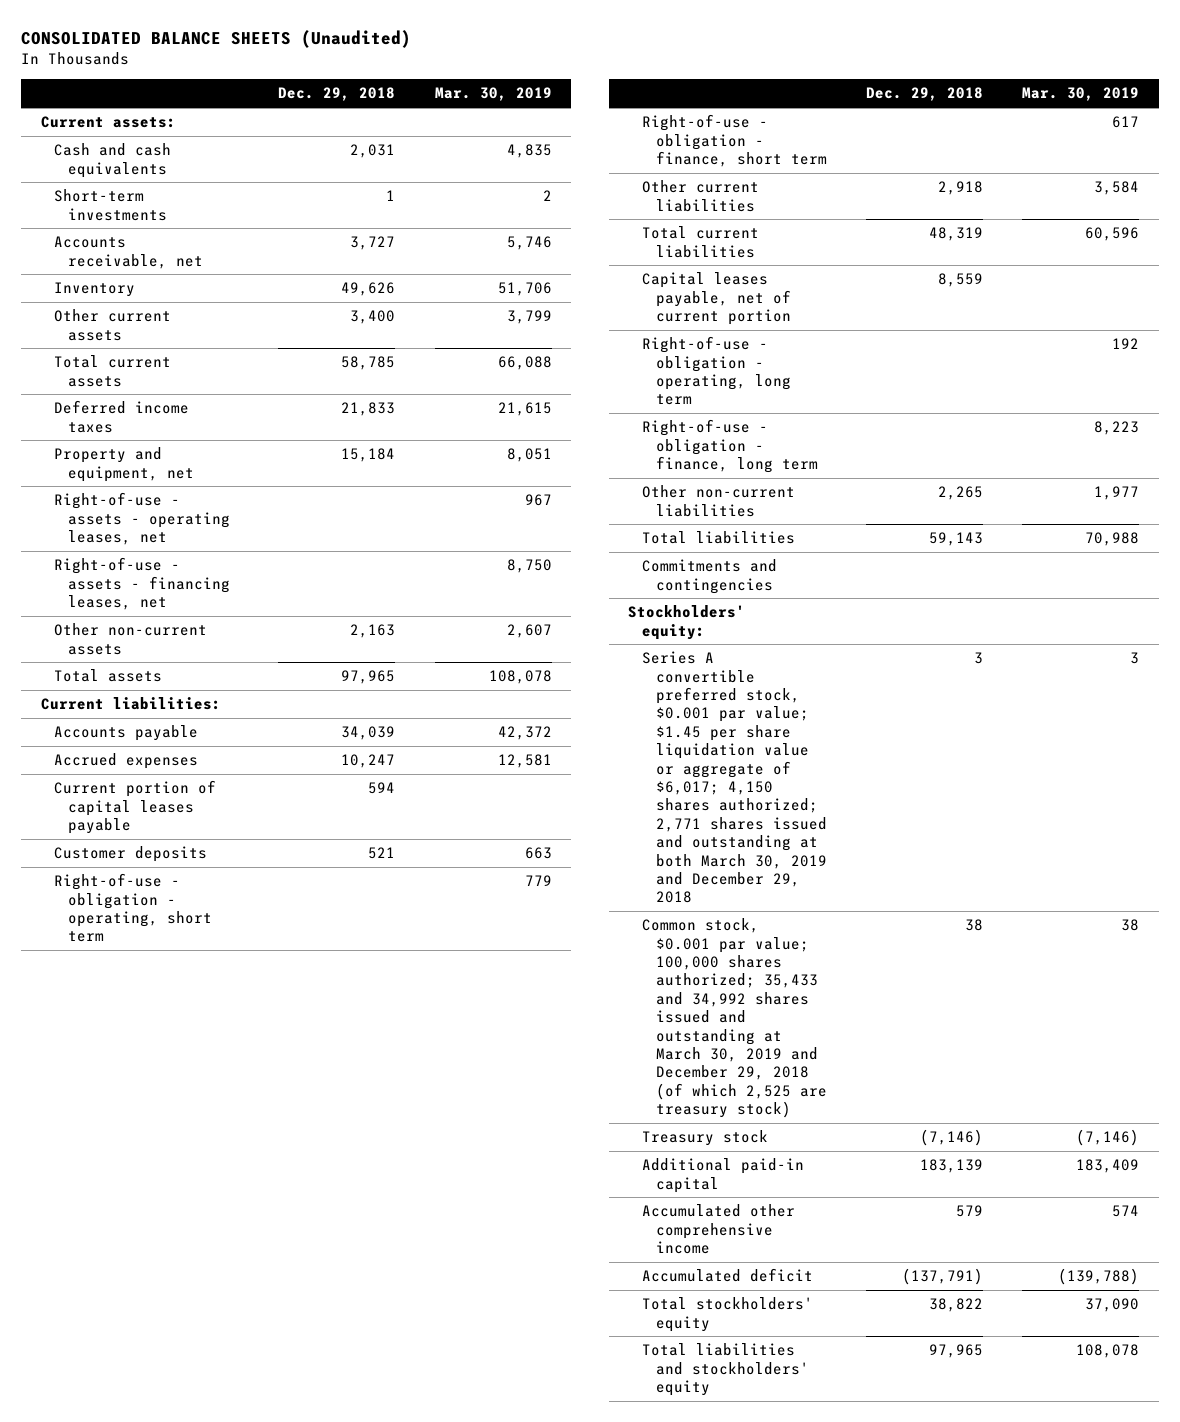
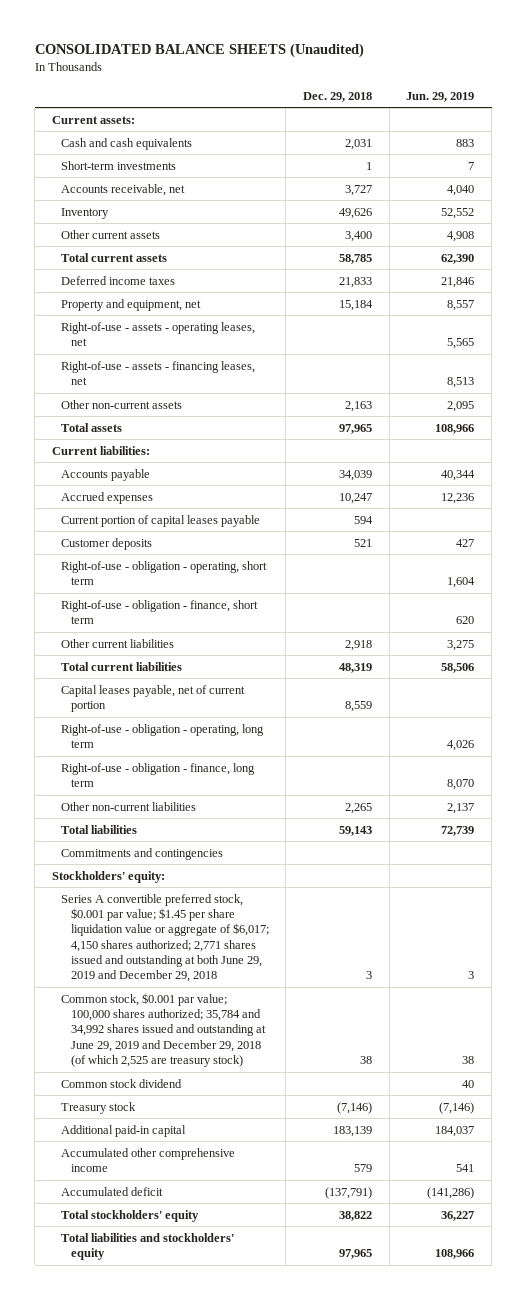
- | Dec. 29, 2018 | Mar. 30, 2019
+ | Dec. 29, 2018 | Jun. 29, 2019
- Series A convertible preferred stock, $0.001 par value; $1.45 per share liquidation value or aggregate of $6,017; 4,150 shares authorized; 2,771 shares issued and outstanding at both March 30, 2019 and December 29, 2018 | 3 | 3
- Common stock, $0.001 par value; 100,000 shares authorized; 35,433 and 34,992 shares issued and outstanding at March 30, 2019 and December 29, 2018 (of which 2,525 are treasury stock) | 38 | 38
+ Series A convertible preferred stock, $0.001 par value; $1.45 per share liquidation value or aggregate of $6,017; 4,150 shares authorized; 2,771 shares issued and outstanding at both June 29, 2019 and December 29, 2018 | 3 | 3
+ Common stock, $0.001 par value; 100,000 shares authorized; 35,784 and 34,992 shares issued and outstanding at June 29, 2019 and December 29, 2018 (of which 2,525 are treasury stock) | 38 | 38
+ Common stock dividend | | 40

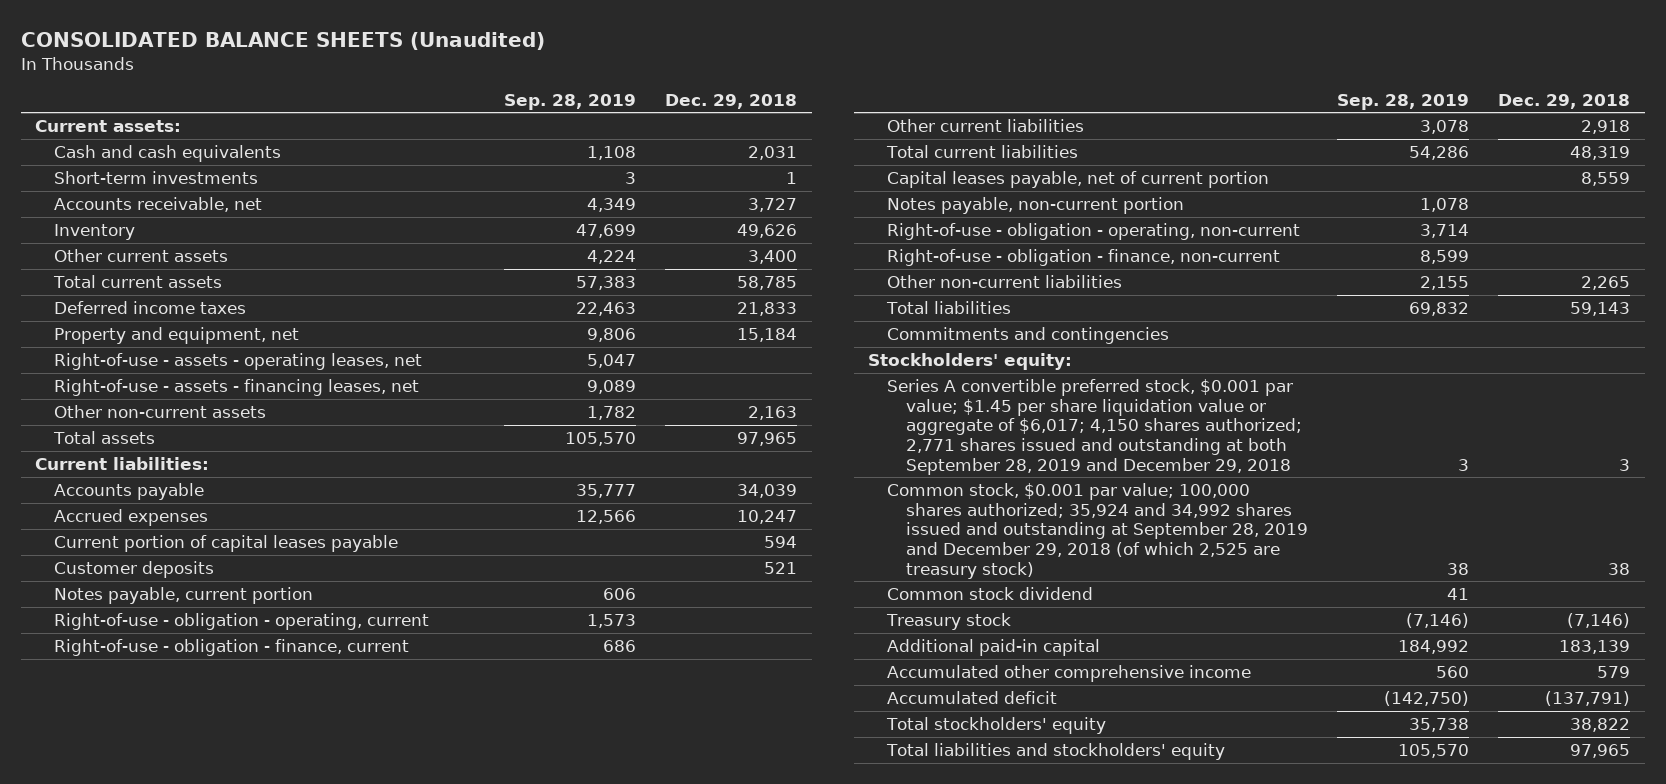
- | Dec. 29, 2018 | Jun. 29, 2019
+ | Sep. 28, 2019 | Dec. 29, 2018
- Right-of-use - obligation - operating, short term | | 1,604
- Right-of-use - obligation - finance, short term | | 620
+ Notes payable, current portion | 606 |
+ Right-of-use - obligation - operating, current | 1,573 |
+ Right-of-use - obligation - finance, current | 686 |
- Right-of-use - obligation - operating, long term | | 4,026
- Right-of-use - obligation - finance, long term | | 8,070
+ Notes payable, non-current portion | 1,078 |
+ Right-of-use - obligation - operating, non-current | 3,714 |
+ Right-of-use - obligation - finance, non-current | 8,599 |
- Series A convertible preferred stock, $0.001 par value; $1.45 per share liquidation value or aggregate of $6,017; 4,150 shares authorized; 2,771 shares issued and outstanding at both June 29, 2019 and December 29, 2018 | 3 | 3
- Common stock, $0.001 par value; 100,000 shares authorized; 35,784 and 34,992 shares issued and outstanding at June 29, 2019 and December 29, 2018 (of which 2,525 are treasury stock) | 38 | 38
+ Series A convertible preferred stock, $0.001 par value; $1.45 per share liquidation value or aggregate of $6,017; 4,150 shares authorized; 2,771 shares issued and outstanding at both September 28, 2019 and December 29, 2018 | 3 | 3
+ Common stock, $0.001 par value; 100,000 shares authorized; 35,924 and 34,992 shares issued and outstanding at September 28, 2019 and December 29, 2018 (of which 2,525 are treasury stock) | 38 | 38

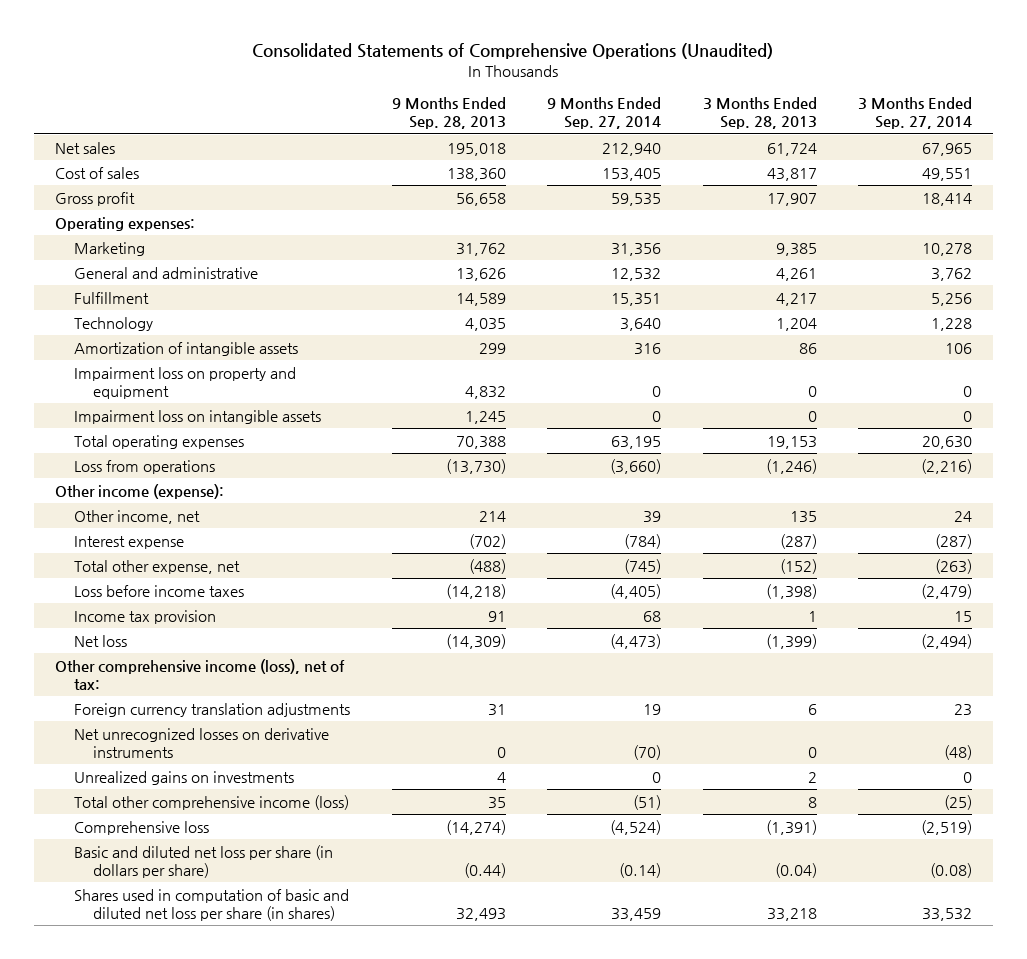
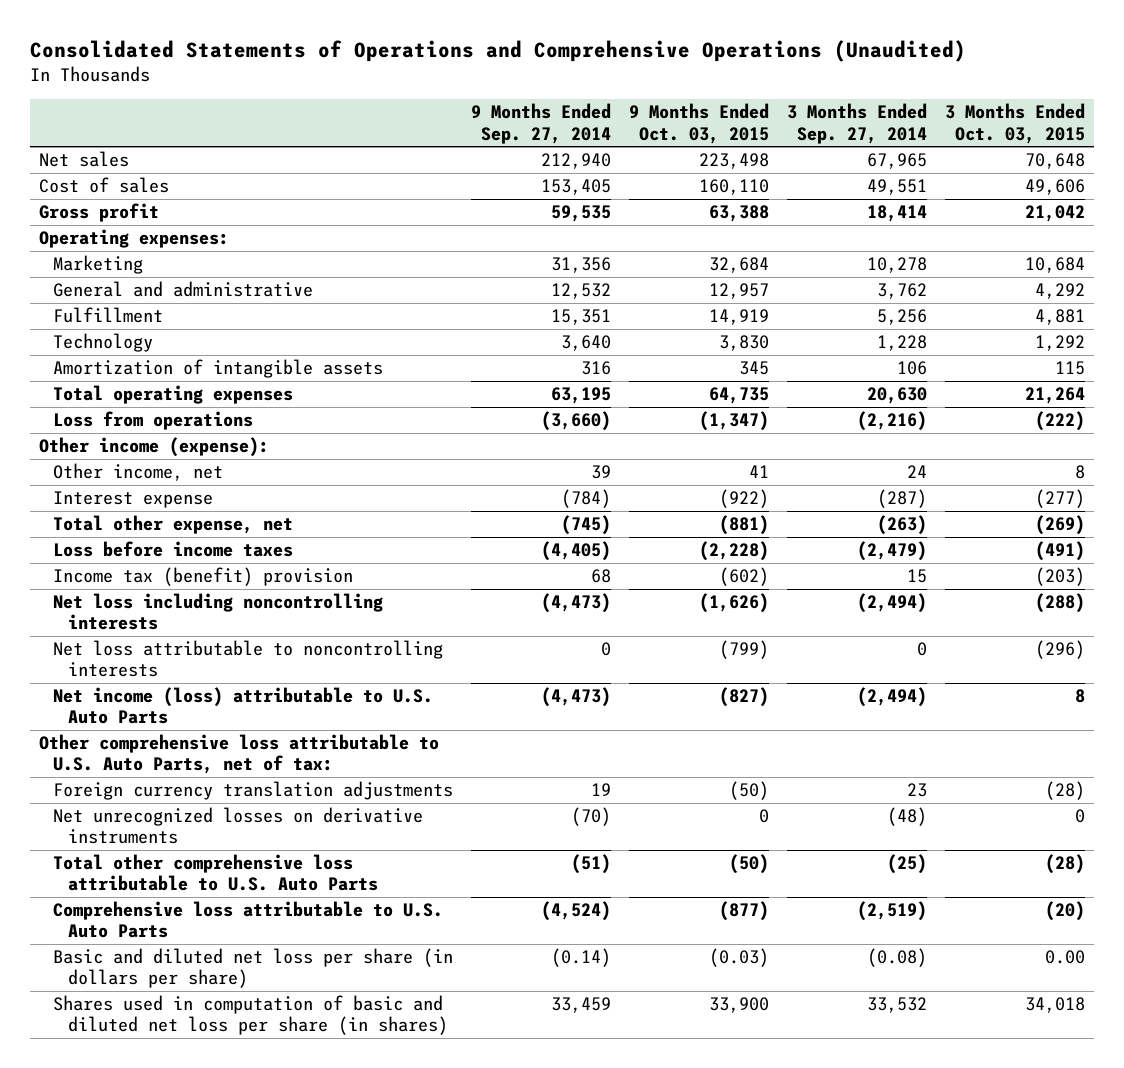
- Consolidated Statements of Comprehensive Operations (Unaudited)
+ Consolidated Statements of Operations and Comprehensive Operations (Unaudited)
- | 9 Months Ended Sep. 28, 2013 | 9 Months Ended Sep. 27, 2014 | 3 Months Ended Sep. 28, 2013 | 3 Months Ended Sep. 27, 2014
+ | 9 Months Ended Sep. 27, 2014 | 9 Months Ended Oct. 03, 2015 | 3 Months Ended Sep. 27, 2014 | 3 Months Ended Oct. 03, 2015
- Impairment loss on property and equipment | 4,832 | 0 | 0 | 0
- Impairment loss on intangible assets | 1,245 | 0 | 0 | 0
- Income tax provision | 91 | 68 | 1 | 15
- Net loss | (14,309) | (4,473) | (1,399) | (2,494)
- Other comprehensive income (loss), net of tax:
+ Income tax (benefit) provision | 68 | (602) | 15 | (203)
+ Net loss including noncontrolling interests | (4,473) | (1,626) | (2,494) | (288)
+ Net loss attributable to noncontrolling interests | 0 | (799) | 0 | (296)
+ Net income (loss) attributable to U.S. Auto Parts | (4,473) | (827) | (2,494) | 8
+ Other comprehensive loss attributable to U.S. Auto Parts, net of tax:
- Unrealized gains on investments | 4 | 0 | 2 | 0
- Total other comprehensive income (loss) | 35 | (51) | 8 | (25)
- Comprehensive loss | (14,274) | (4,524) | (1,391) | (2,519)
+ Total other comprehensive loss attributable to U.S. Auto Parts | (51) | (50) | (25) | (28)
+ Comprehensive loss attributable to U.S. Auto Parts | (4,524) | (877) | (2,519) | (20)

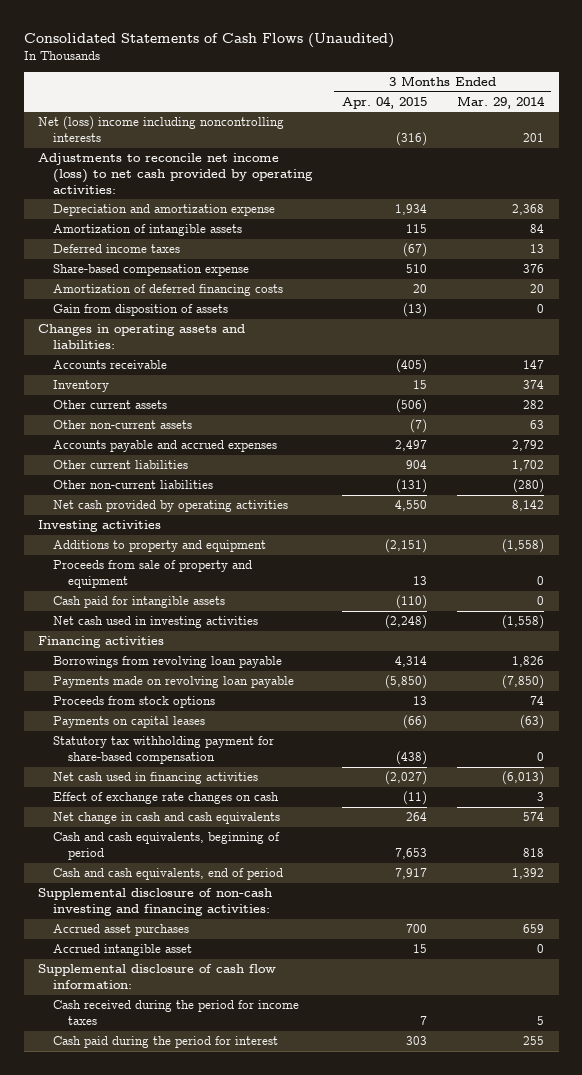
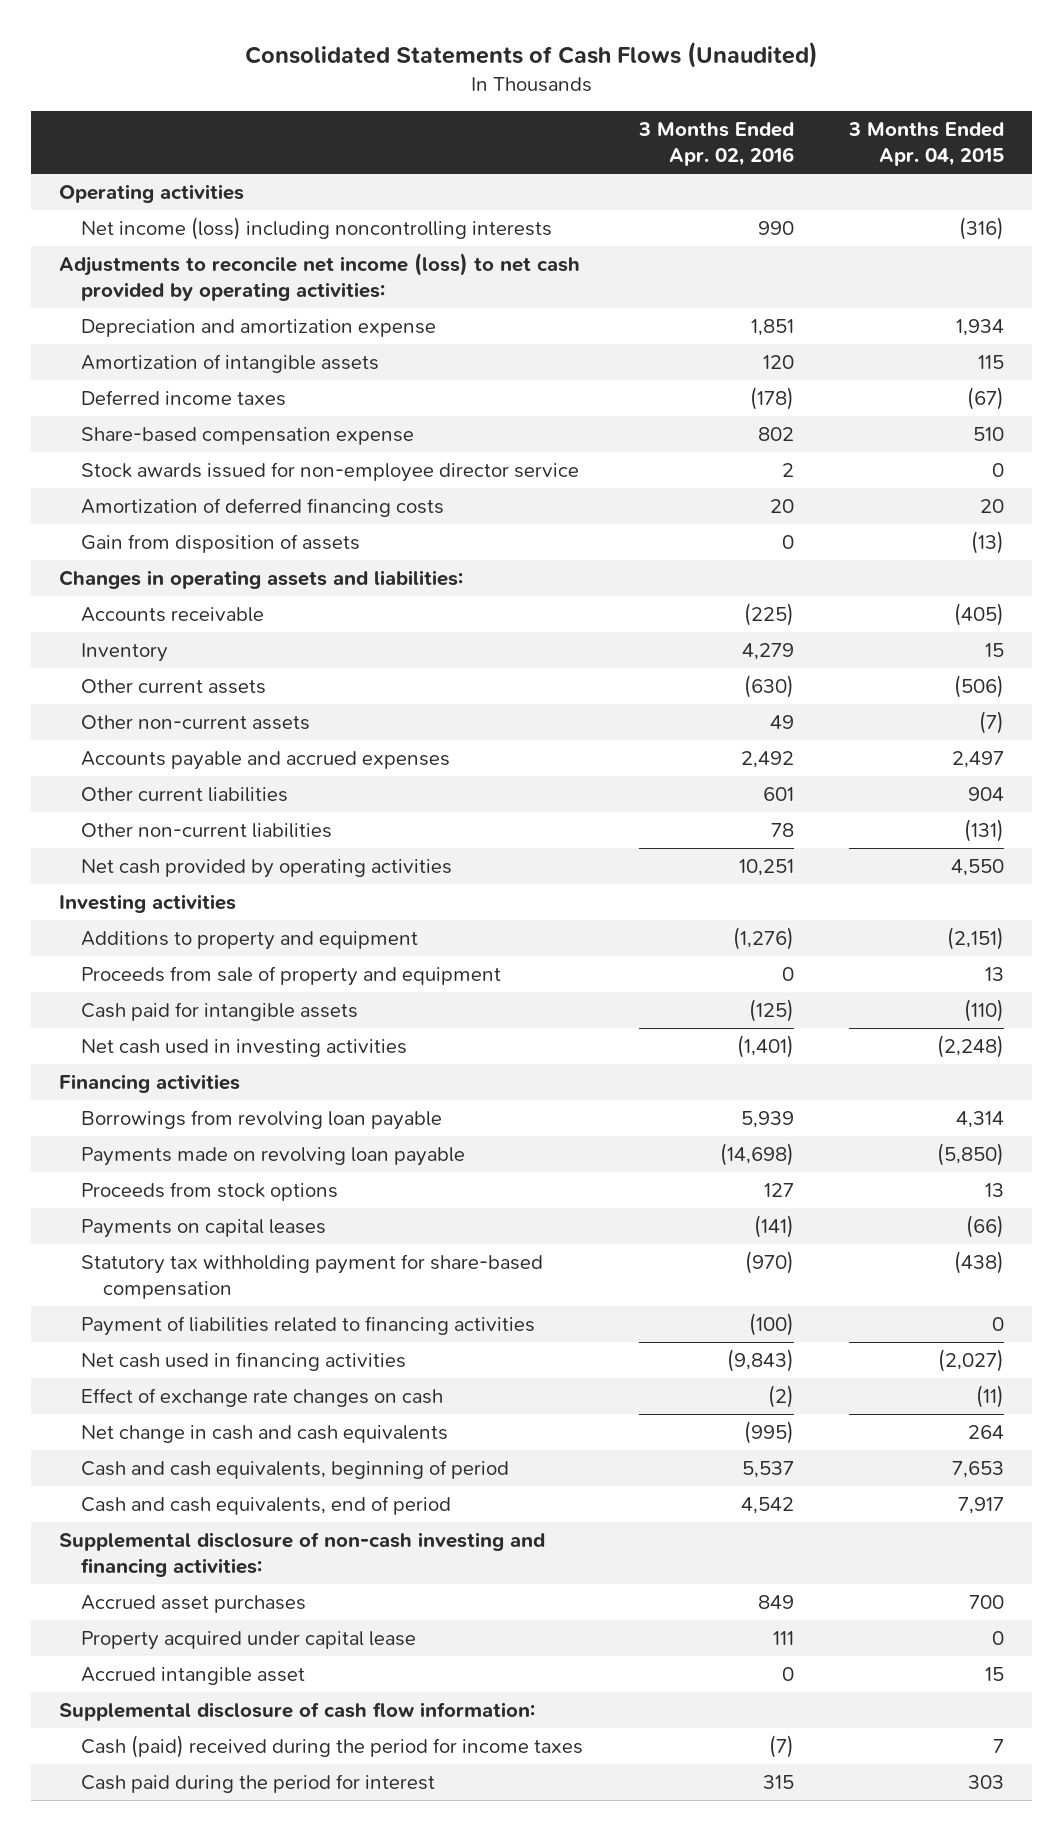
- | 3 Months Ended Apr. 04, 2015 | 3 Months Ended Mar. 29, 2014
+ | 3 Months Ended Apr. 02, 2016 | 3 Months Ended Apr. 04, 2015
- Net (loss) income including noncontrolling interests | (316) | 201
+ Operating activities
+ Net income (loss) including noncontrolling interests | 990 | (316)
+ Stock awards issued for non-employee director service | 2 | 0
+ Payment of liabilities related to financing activities | (100) | 0
+ Property acquired under capital lease | 111 | 0
- Cash received during the period for income taxes | 7 | 5
+ Cash (paid) received during the period for income taxes | (7) | 7

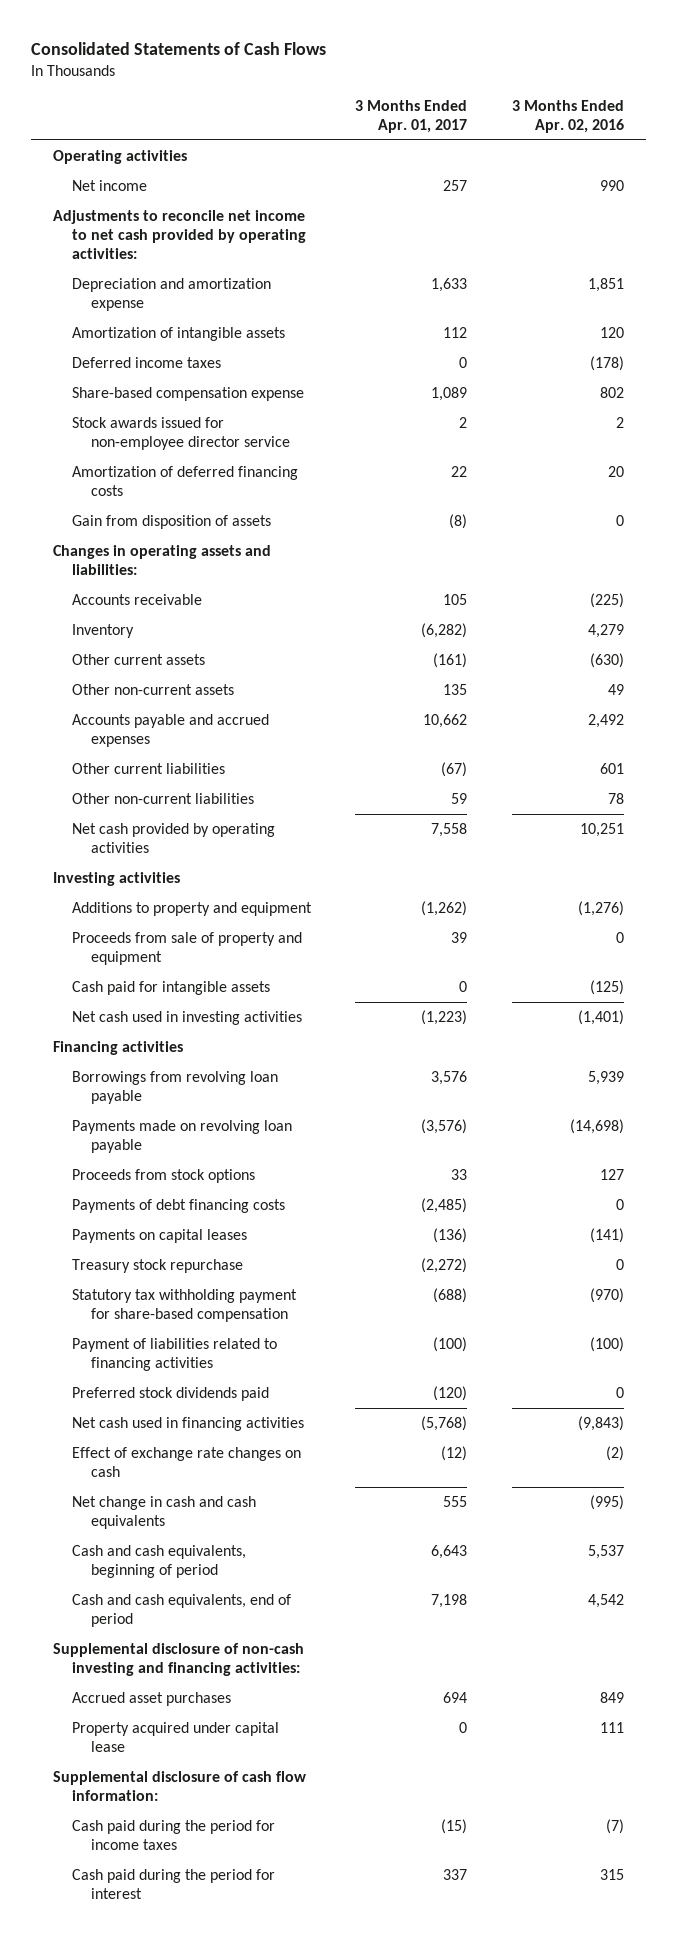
- Consolidated Statements of Cash Flows (Unaudited)
+ Consolidated Statements of Cash Flows
- | 3 Months Ended Apr. 02, 2016 | 3 Months Ended Apr. 04, 2015
+ | 3 Months Ended Apr. 01, 2017 | 3 Months Ended Apr. 02, 2016
- Net income (loss) including noncontrolling interests | 990 | (316)
- Adjustments to reconcile net income (loss) to net cash provided by operating activities:
+ Net income | 257 | 990
+ Adjustments to reconcile net income to net cash provided by operating activities:
+ Payments of debt financing costs | (2,485) | 0
+ Treasury stock repurchase | (2,272) | 0
+ Preferred stock dividends paid | (120) | 0
- Accrued intangible asset | 0 | 15
- Cash (paid) received during the period for income taxes | (7) | 7
+ Cash paid during the period for income taxes | (15) | (7)

